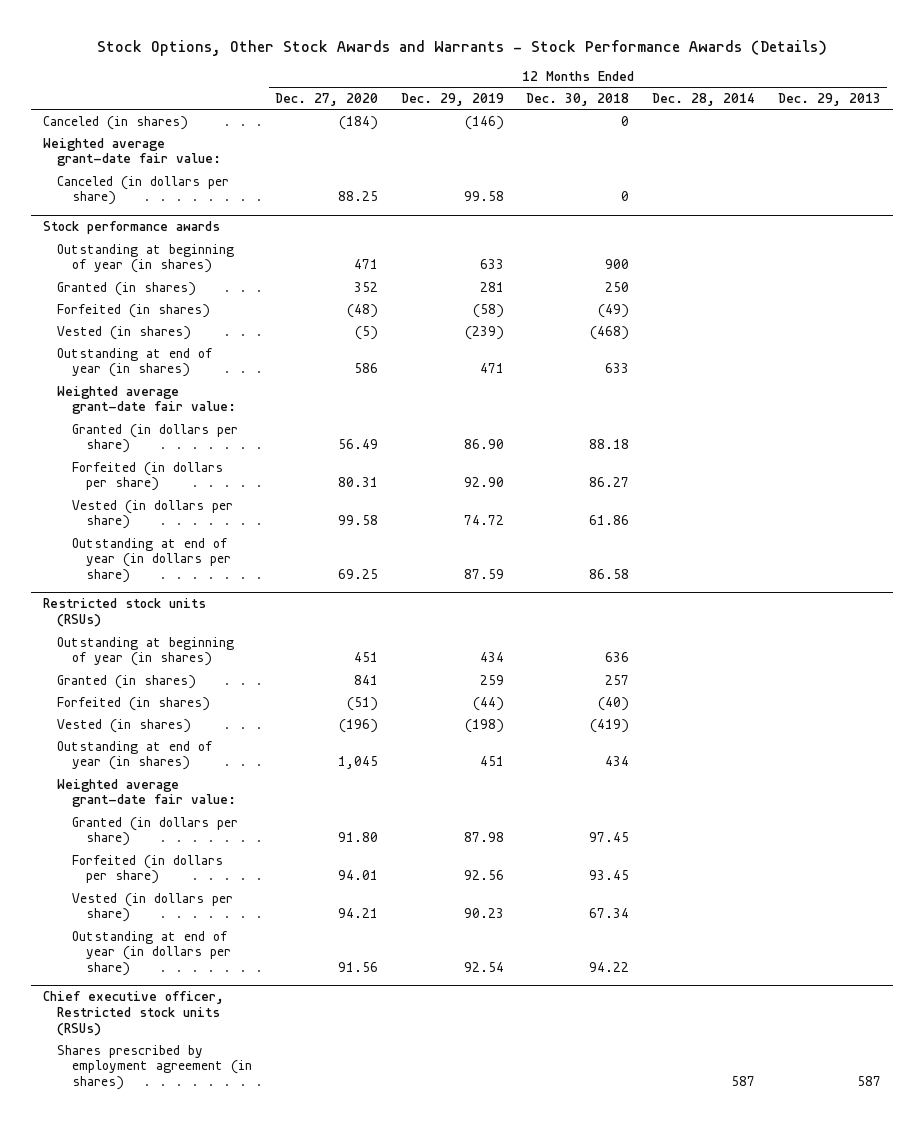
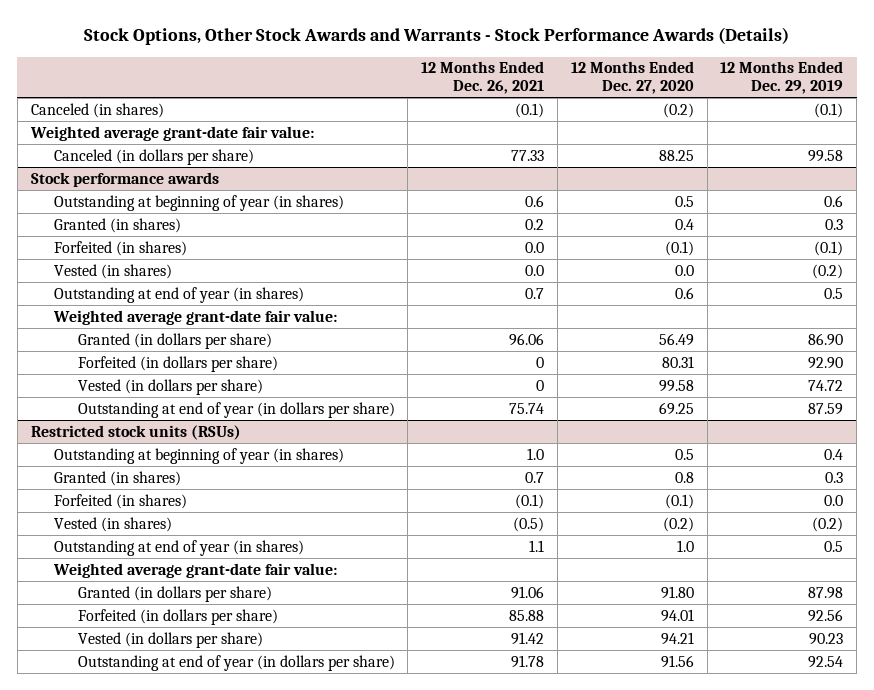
- | 12 Months Ended Dec. 27, 2020 | 12 Months Ended Dec. 29, 2019 | 12 Months Ended Dec. 30, 2018 | 12 Months Ended Dec. 28, 2014 | 12 Months Ended Dec. 29, 2013
+ | 12 Months Ended Dec. 26, 2021 | 12 Months Ended Dec. 27, 2020 | 12 Months Ended Dec. 29, 2019
- Canceled (in shares) | (184) | (146) | 0 | |
+ Canceled (in shares) | (0.1) | (0.2) | (0.1)
@ Stock performance awards
- Outstanding at beginning of year (in shares) | 471 | 633 | 900 | |
- Granted (in shares) | 352 | 281 | 250 | |
- Forfeited (in shares) | (48) | (58) | (49) | |
- Vested (in shares) | (5) | (239) | (468) | |
- Outstanding at end of year (in shares) | 586 | 471 | 633 | |
+ Outstanding at beginning of year (in shares) | 0.6 | 0.5 | 0.6
+ Granted (in shares) | 0.2 | 0.4 | 0.3
+ Forfeited (in shares) | 0.0 | (0.1) | (0.1)
+ Vested (in shares) | 0.0 | 0.0 | (0.2)
+ Outstanding at end of year (in shares) | 0.7 | 0.6 | 0.5
@ Restricted stock units (RSUs)
- Outstanding at beginning of year (in shares) | 451 | 434 | 636 | |
- Granted (in shares) | 841 | 259 | 257 | |
- Forfeited (in shares) | (51) | (44) | (40) | |
- Vested (in shares) | (196) | (198) | (419) | |
- Outstanding at end of year (in shares) | 1,045 | 451 | 434 | |
+ Outstanding at beginning of year (in shares) | 1.0 | 0.5 | 0.4
+ Granted (in shares) | 0.7 | 0.8 | 0.3
+ Forfeited (in shares) | (0.1) | (0.1) | 0.0
+ Vested (in shares) | (0.5) | (0.2) | (0.2)
+ Outstanding at end of year (in shares) | 1.1 | 1.0 | 0.5
- Chief executive officer, Restricted stock units (RSUs)
- Shares prescribed by employment agreement (in shares) | | | | 587 | 587

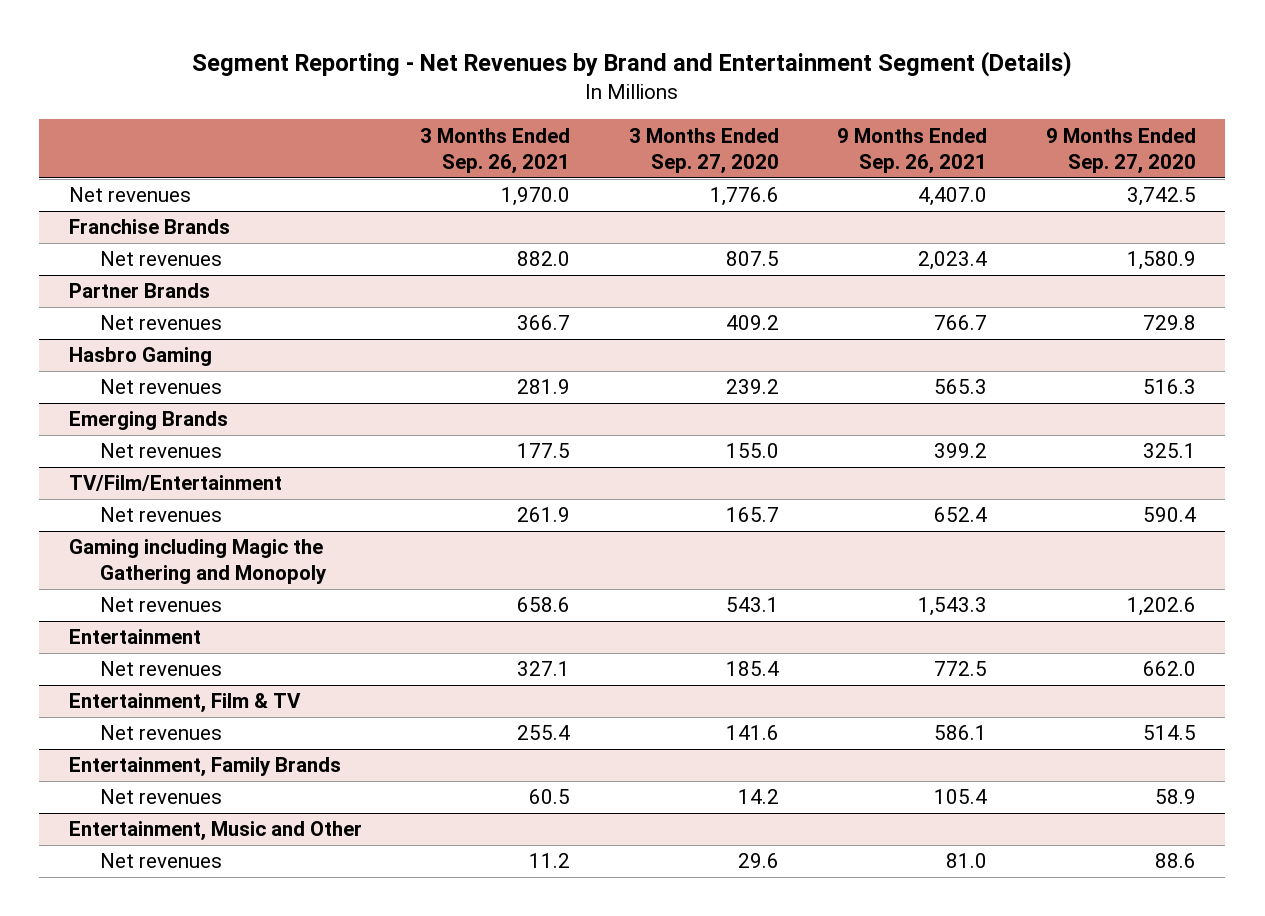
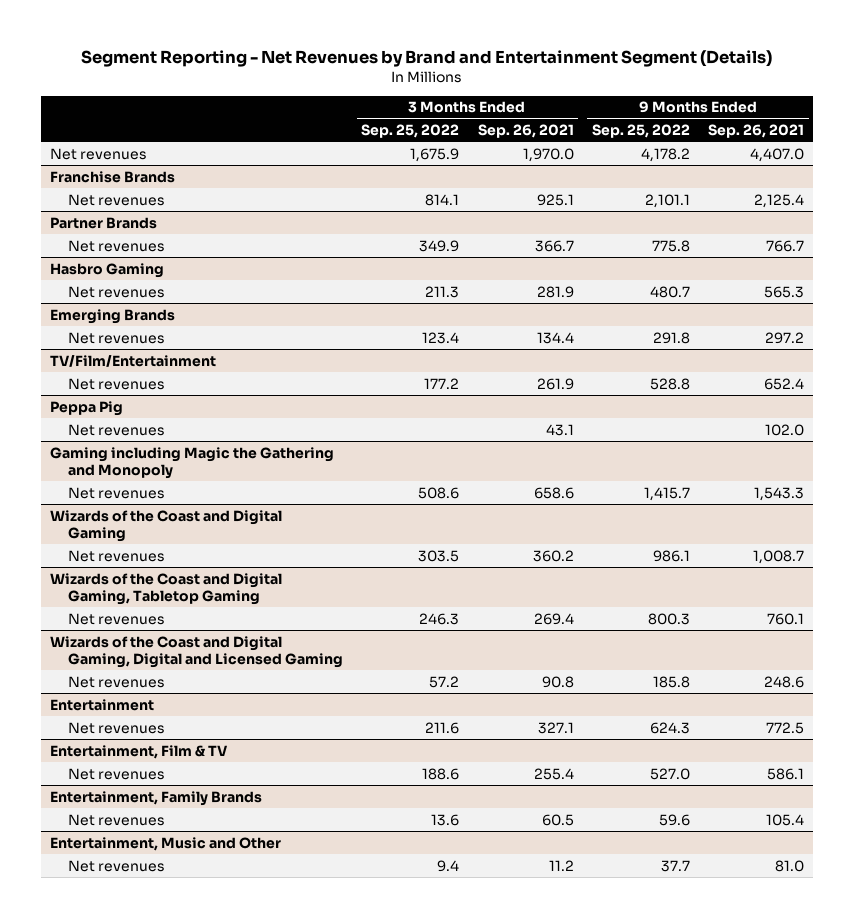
- | 3 Months Ended Sep. 26, 2021 | 3 Months Ended Sep. 27, 2020 | 9 Months Ended Sep. 26, 2021 | 9 Months Ended Sep. 27, 2020
+ | 3 Months Ended Sep. 25, 2022 | 3 Months Ended Sep. 26, 2021 | 9 Months Ended Sep. 25, 2022 | 9 Months Ended Sep. 26, 2021
@ Franchise Brands
- Net revenues | 882.0 | 807.5 | 2,023.4 | 1,580.9
+ Net revenues | 814.1 | 925.1 | 2,101.1 | 2,125.4
@ Emerging Brands
- Net revenues | 177.5 | 155.0 | 399.2 | 325.1
+ Net revenues | 123.4 | 134.4 | 291.8 | 297.2
+ Peppa Pig
+ Net revenues | | 43.1 | | 102.0
+ Wizards of the Coast and Digital Gaming
+ Net revenues | 303.5 | 360.2 | 986.1 | 1,008.7
+ Wizards of the Coast and Digital Gaming, Tabletop Gaming
+ Net revenues | 246.3 | 269.4 | 800.3 | 760.1
+ Wizards of the Coast and Digital Gaming, Digital and Licensed Gaming
+ Net revenues | 57.2 | 90.8 | 185.8 | 248.6

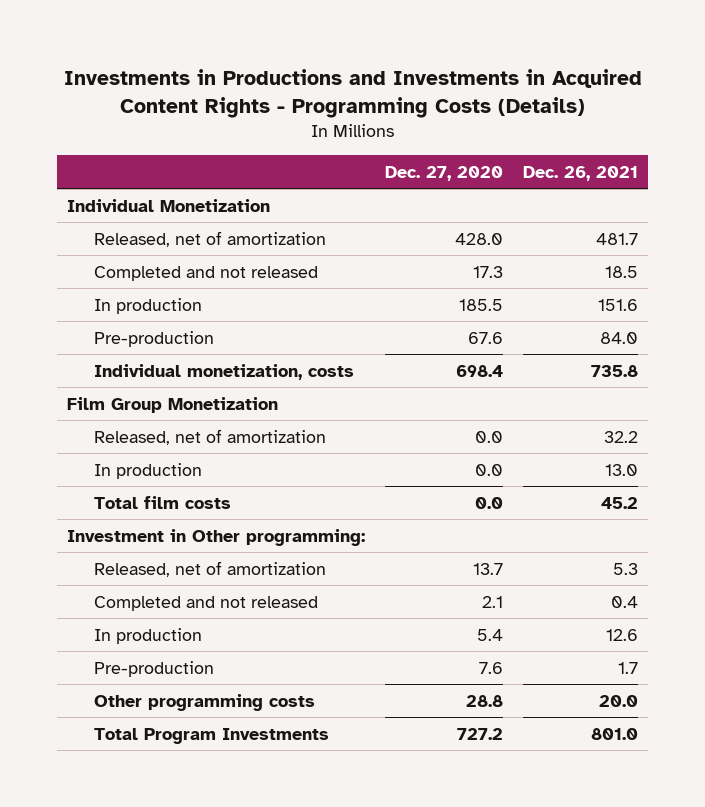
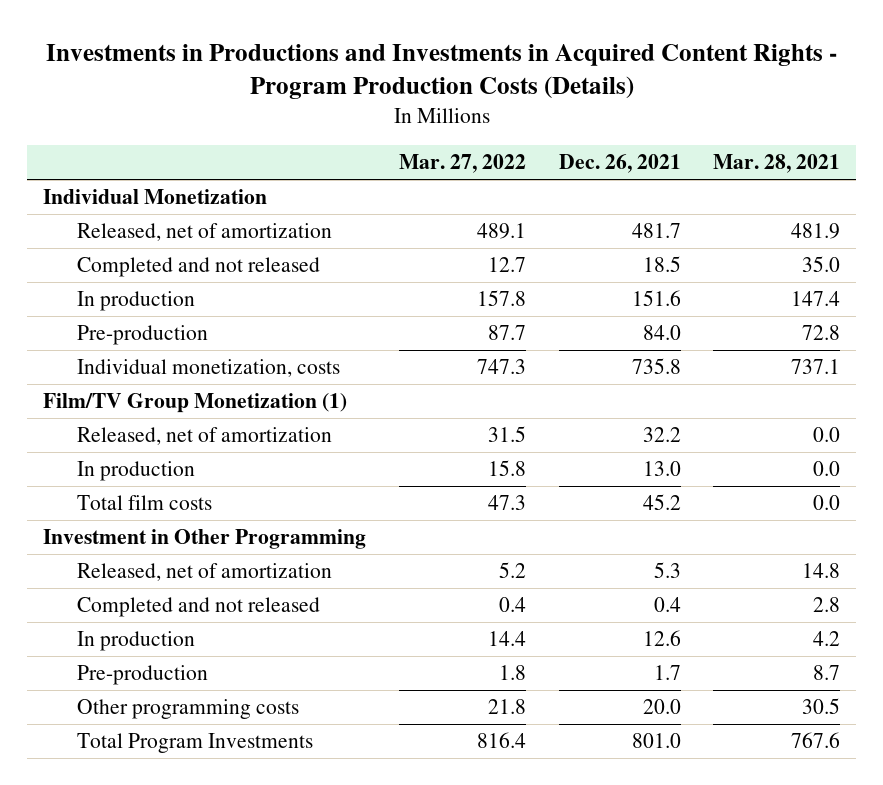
- Investments in Productions and Investments in Acquired Content Rights - Programming Costs (Details)
+ Investments in Productions and Investments in Acquired Content Rights - Program Production Costs (Details)
- | Dec. 27, 2020 | Dec. 26, 2021
+ | Mar. 27, 2022 | Dec. 26, 2021 | Mar. 28, 2021
- Film Group Monetization
+ Film/TV Group Monetization (1)
- Investment in Other programming:
+ Investment in Other Programming

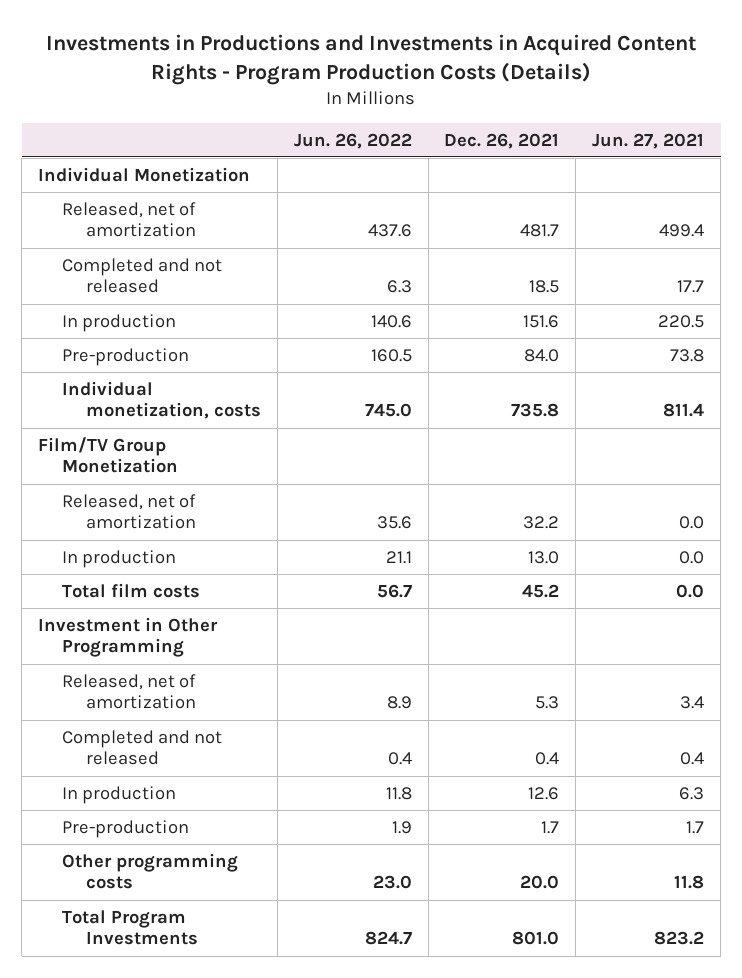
- | Mar. 27, 2022 | Dec. 26, 2021 | Mar. 28, 2021
+ | Jun. 26, 2022 | Dec. 26, 2021 | Jun. 27, 2021
- Film/TV Group Monetization (1)
+ Film/TV Group Monetization

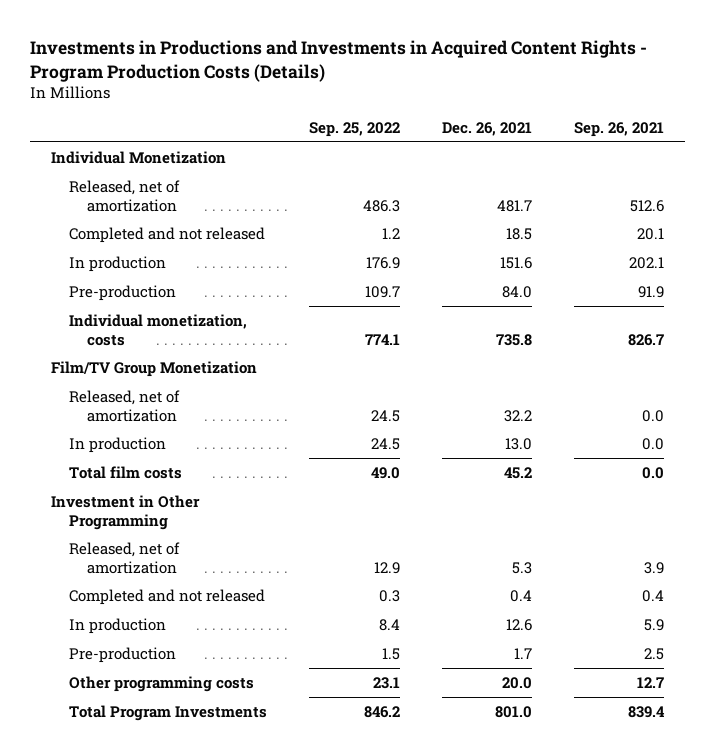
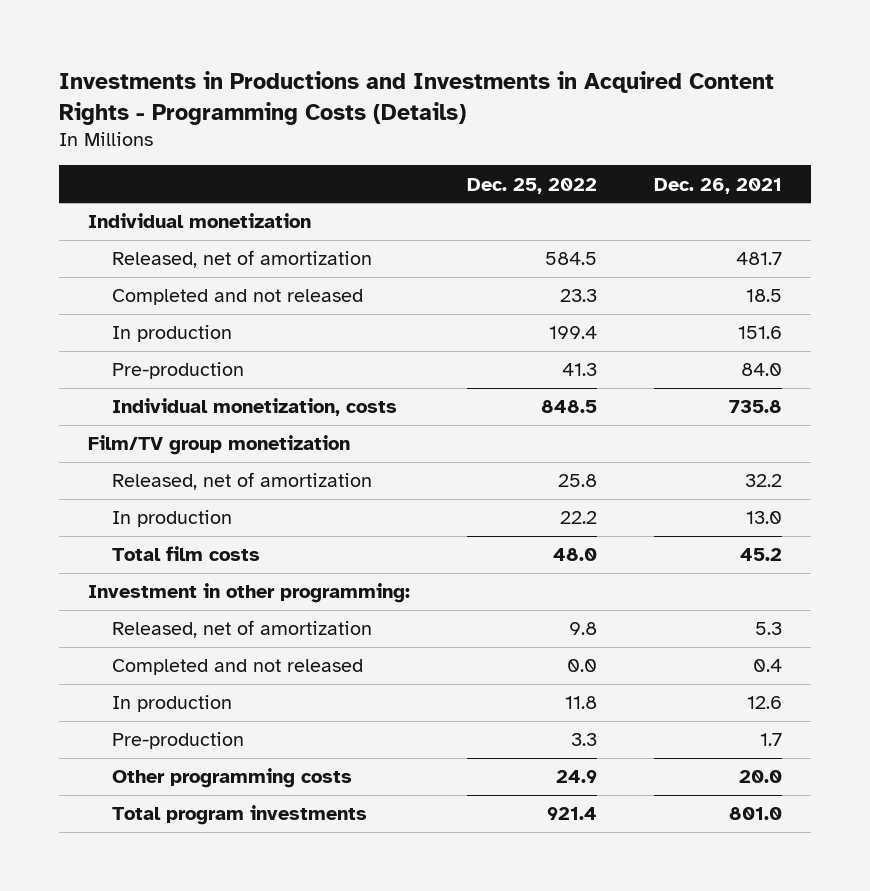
- Investments in Productions and Investments in Acquired Content Rights - Program Production Costs (Details)
+ Investments in Productions and Investments in Acquired Content Rights - Programming Costs (Details)
- | Sep. 25, 2022 | Dec. 26, 2021 | Sep. 26, 2021
+ | Dec. 25, 2022 | Dec. 26, 2021
- Individual Monetization
+ Individual monetization
- Film/TV Group Monetization
+ Film/TV group monetization
- Investment in Other Programming
+ Investment in other programming:
- Total Program Investments | 846.2 | 801.0 | 839.4
+ Total program investments | 921.4 | 801.0

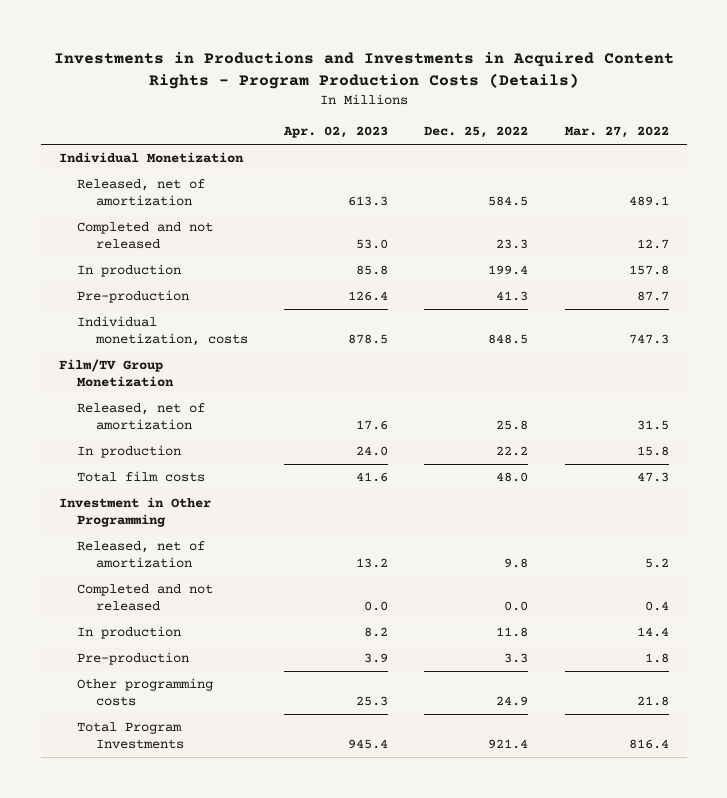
- Investments in Productions and Investments in Acquired Content Rights - Programming Costs (Details)
+ Investments in Productions and Investments in Acquired Content Rights - Program Production Costs (Details)
- | Dec. 25, 2022 | Dec. 26, 2021
+ | Apr. 02, 2023 | Dec. 25, 2022 | Mar. 27, 2022
- Individual monetization
+ Individual Monetization
- Film/TV group monetization
+ Film/TV Group Monetization
- Investment in other programming:
+ Investment in Other Programming
- Total program investments | 921.4 | 801.0
+ Total Program Investments | 945.4 | 921.4 | 816.4

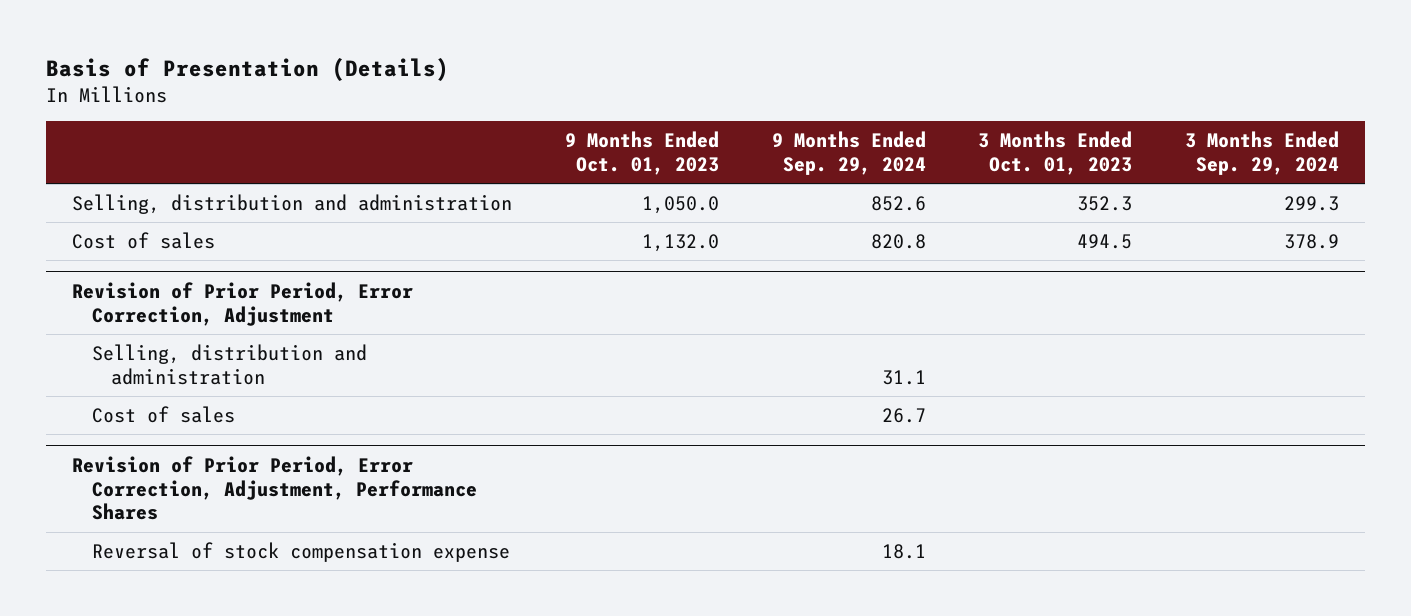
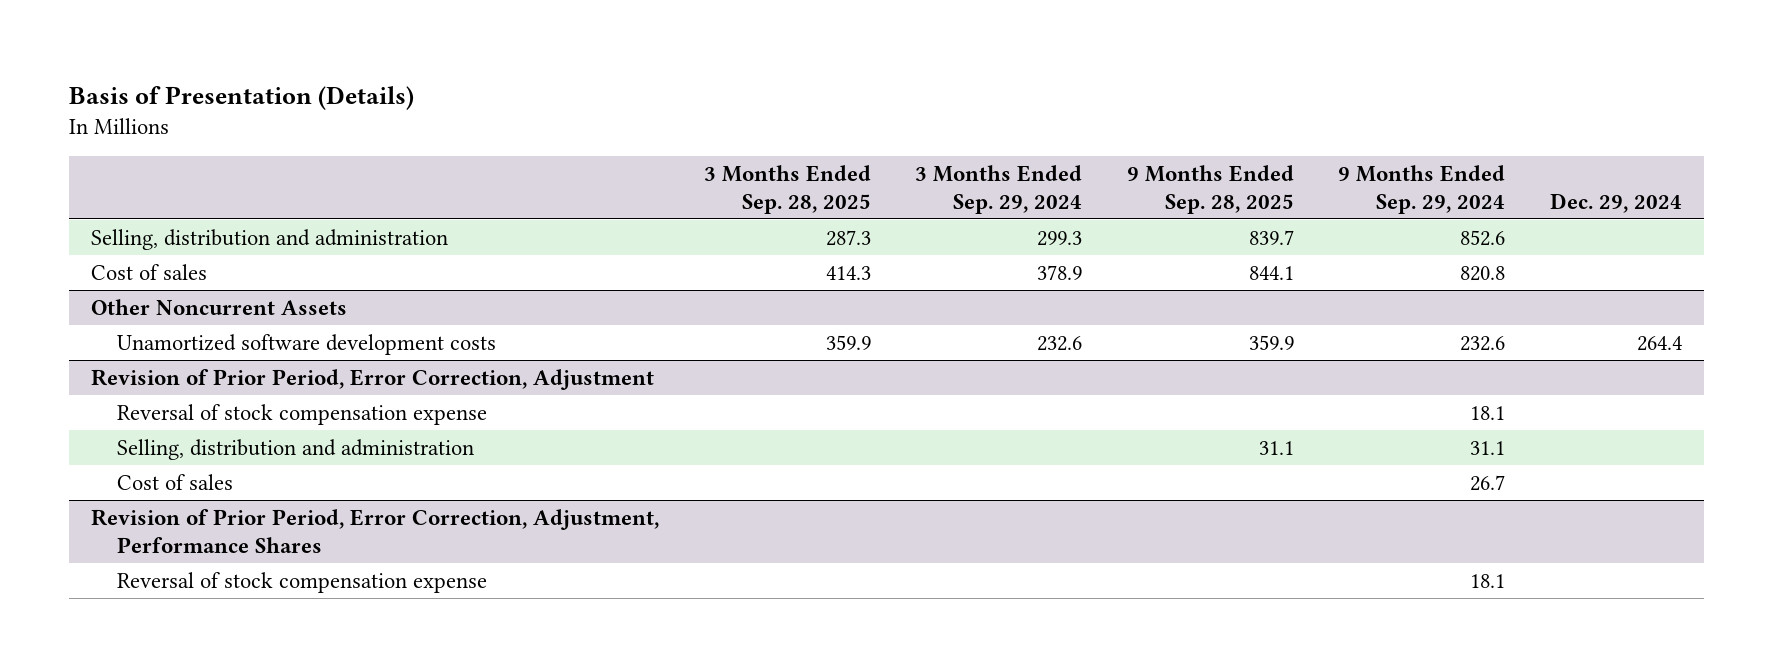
- | 9 Months Ended Oct. 01, 2023 | 9 Months Ended Sep. 29, 2024 | 3 Months Ended Oct. 01, 2023 | 3 Months Ended Sep. 29, 2024
+ | 3 Months Ended Sep. 28, 2025 | 3 Months Ended Sep. 29, 2024 | 9 Months Ended Sep. 28, 2025 | 9 Months Ended Sep. 29, 2024 | Dec. 29, 2024
+ Other Noncurrent Assets
+ Unamortized software development costs | 359.9 | 232.6 | 359.9 | 232.6 | 264.4
@ Revision of Prior Period, Error Correction, Adjustment
+ Reversal of stock compensation expense | | | | 18.1 |

